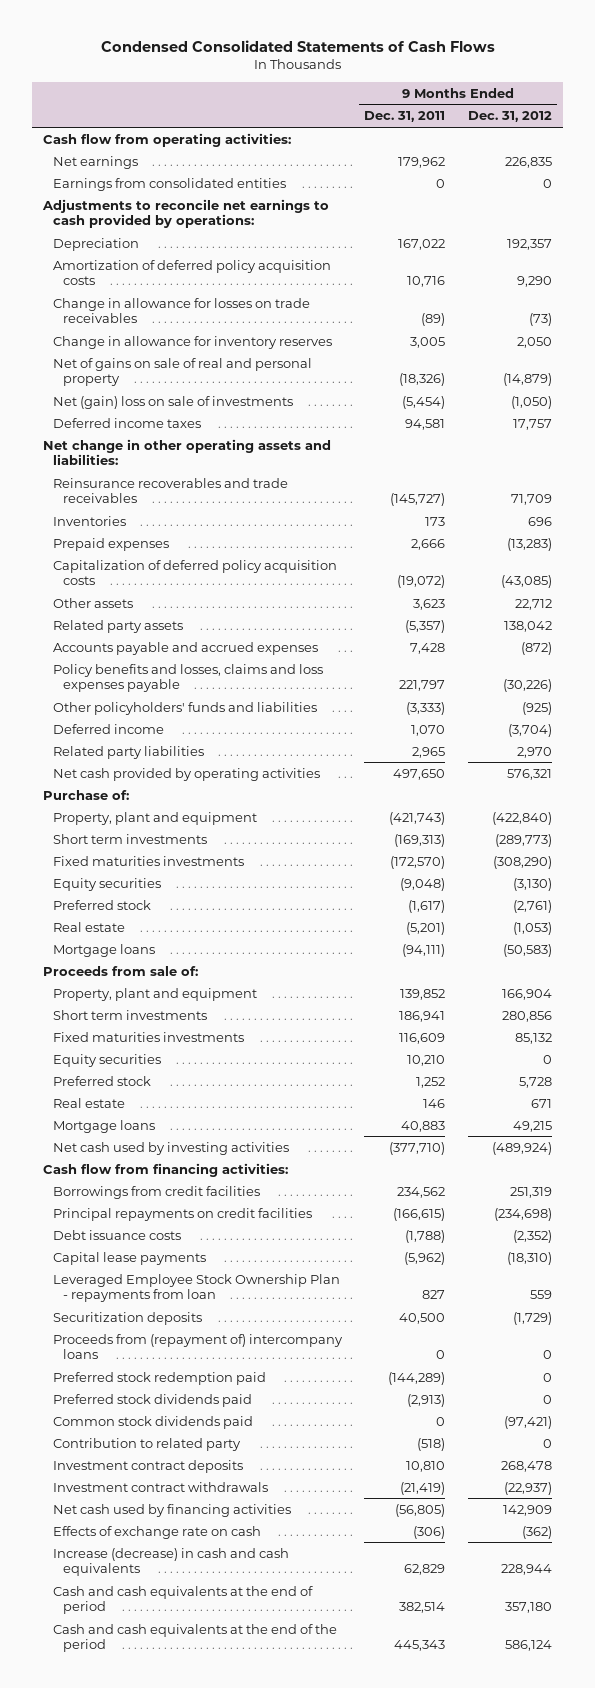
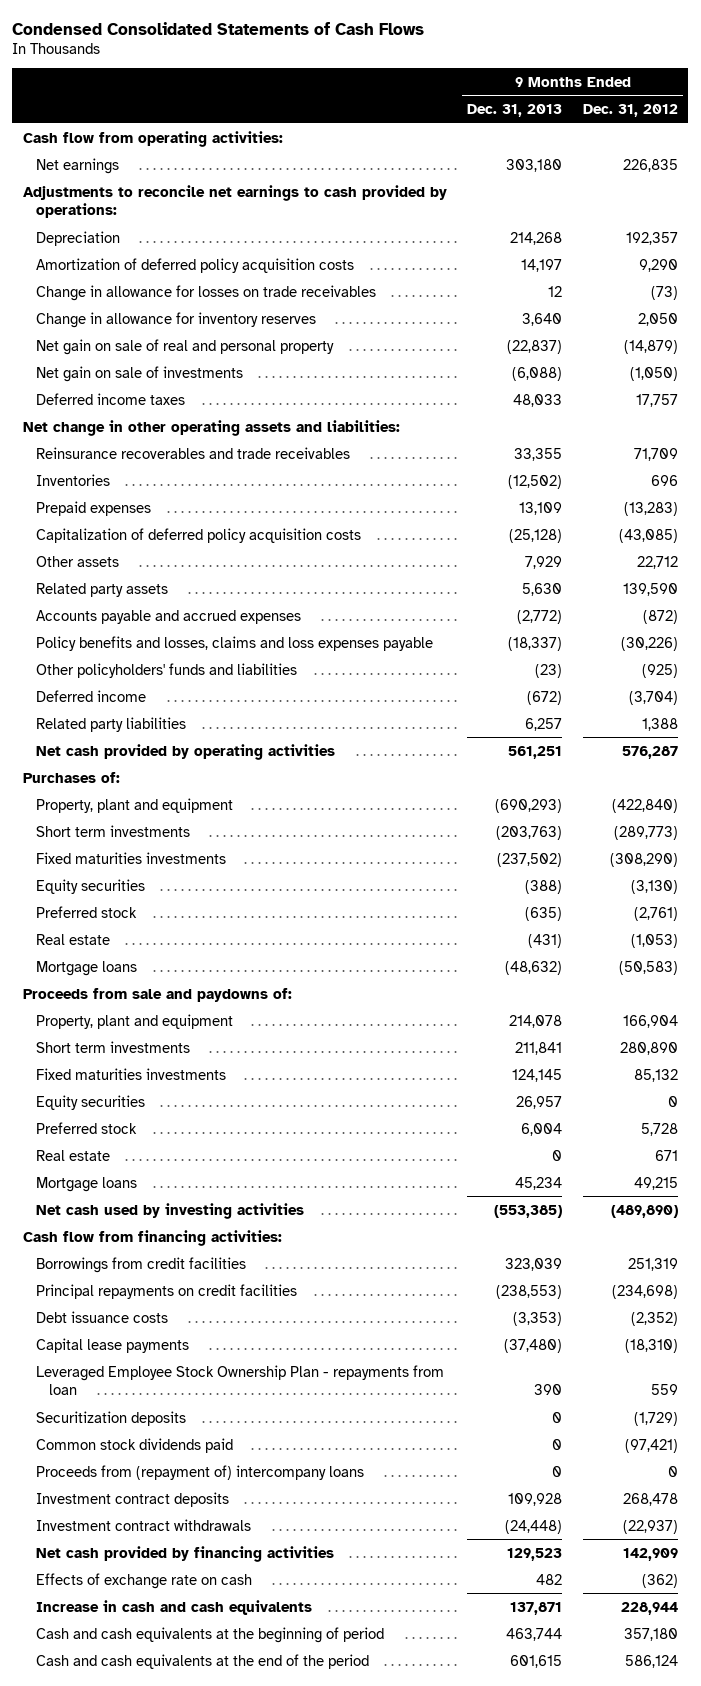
- | 9 Months Ended Dec. 31, 2011 | 9 Months Ended Dec. 31, 2012
+ | 9 Months Ended Dec. 31, 2013 | 9 Months Ended Dec. 31, 2012
- Earnings from consolidated entities | 0 | 0
- Net of gains on sale of real and personal property | (18,326) | (14,879)
- Net (gain) loss on sale of investments | (5,454) | (1,050)
+ Net gain on sale of real and personal property | (22,837) | (14,879)
+ Net gain on sale of investments | (6,088) | (1,050)
- Related party assets | (5,357) | 138,042
+ Related party assets | 5,630 | 139,590
- Related party liabilities | 2,965 | 2,970
- Net cash provided by operating activities | 497,650 | 576,321
- Purchase of:
+ Related party liabilities | 6,257 | 1,388
+ Net cash provided by operating activities | 561,251 | 576,287
+ Purchases of:
- Proceeds from sale of:
+ Proceeds from sale and paydowns of:
- Short term investments | 186,941 | 280,856
+ Short term investments | 211,841 | 280,890
- Net cash used by investing activities | (377,710) | (489,924)
+ Net cash used by investing activities | (553,385) | (489,890)
- Preferred stock redemption paid | (144,289) | 0
- Preferred stock dividends paid | (2,913) | 0
- Contribution to related party | (518) | 0
moved down: Proceeds from (repayment of) intercompany loans | 0 | 0
- Net cash used by financing activities | (56,805) | 142,909
+ Net cash provided by financing activities | 129,523 | 142,909
- Increase (decrease) in cash and cash equivalents | 62,829 | 228,944
- Cash and cash equivalents at the end of period | 382,514 | 357,180
+ Increase in cash and cash equivalents | 137,871 | 228,944
+ Cash and cash equivalents at the beginning of period | 463,744 | 357,180

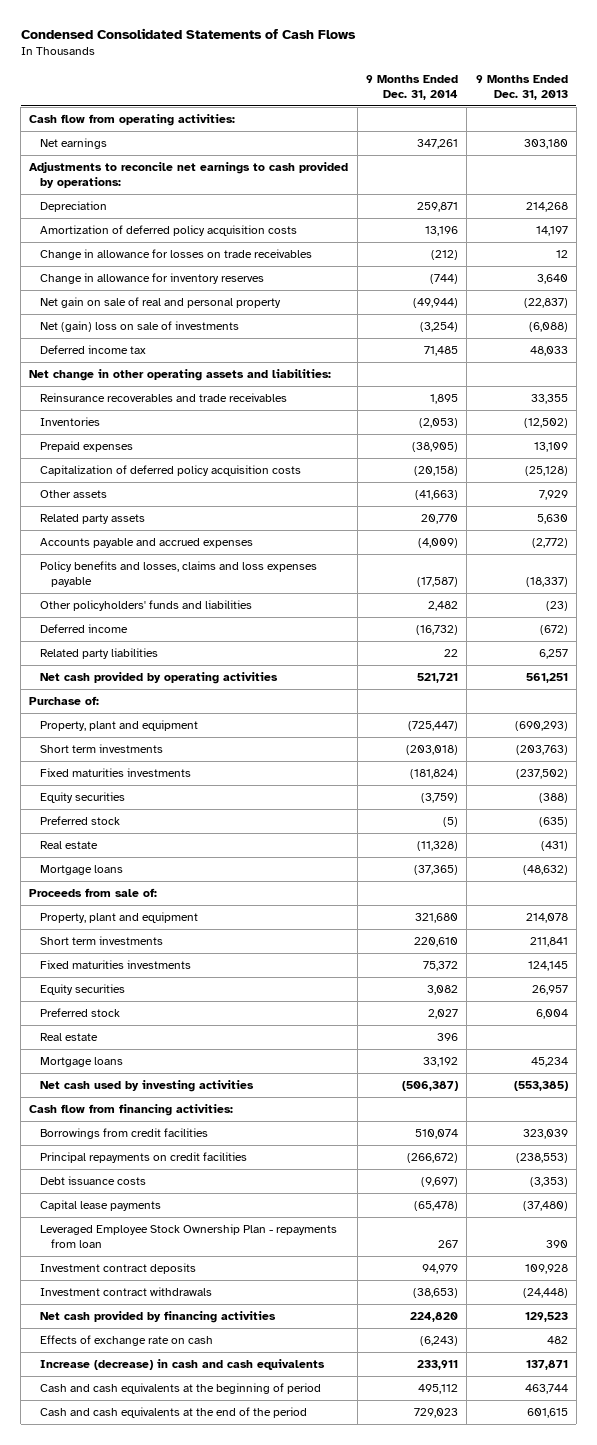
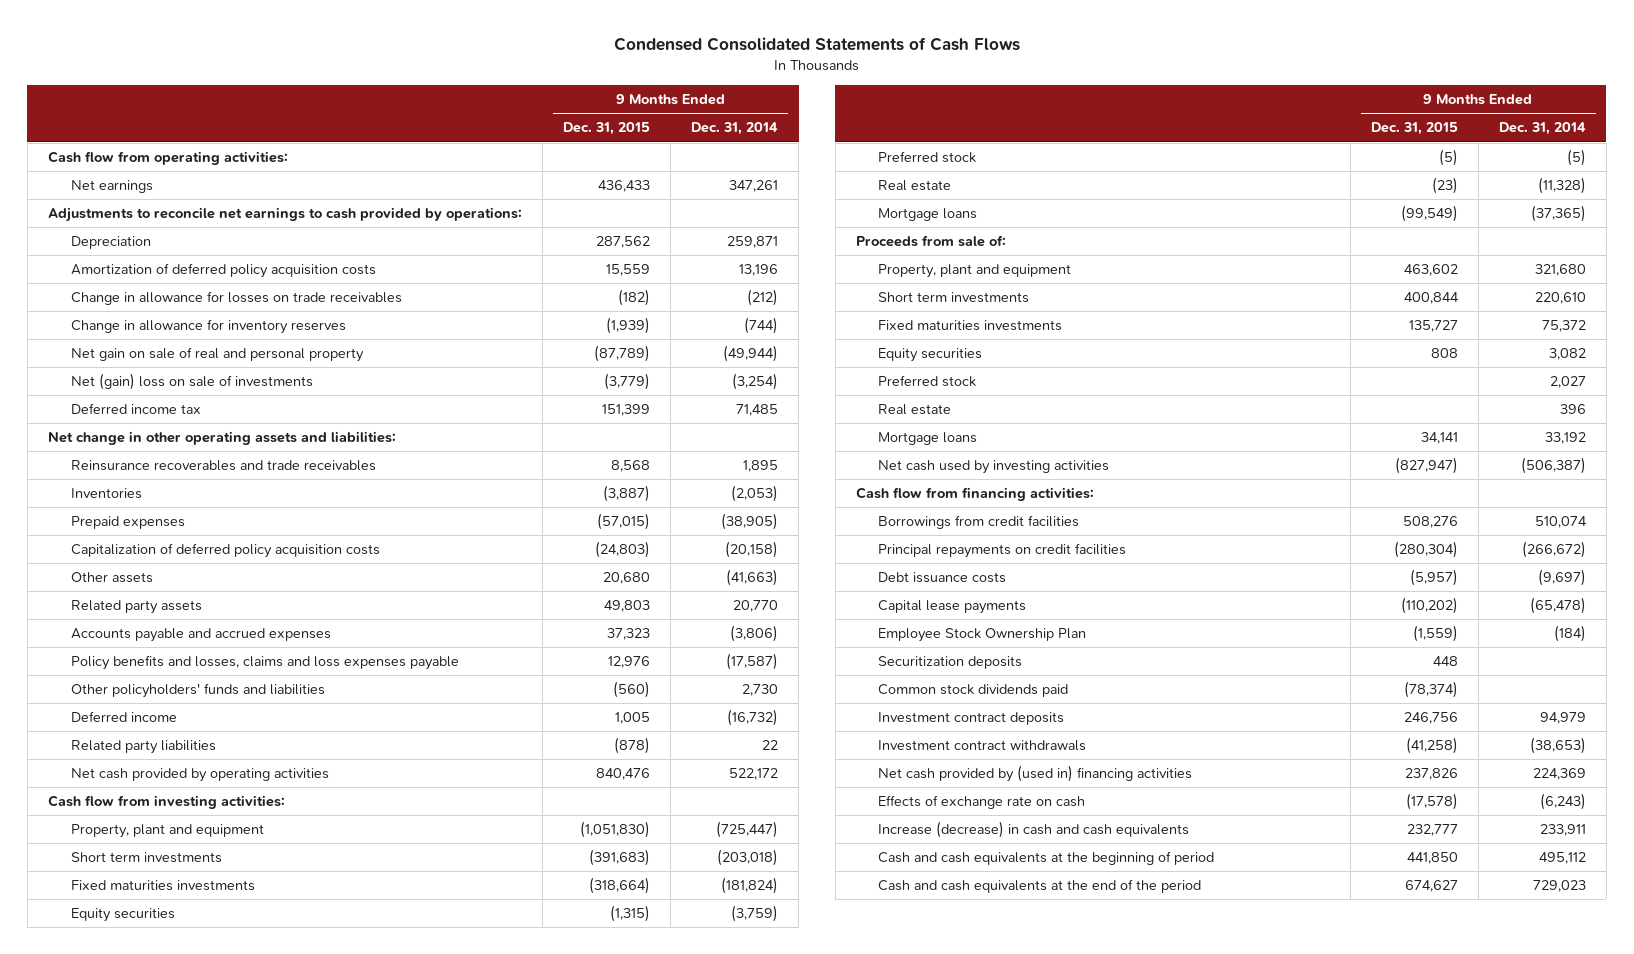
- | 9 Months Ended Dec. 31, 2014 | 9 Months Ended Dec. 31, 2013
+ | 9 Months Ended Dec. 31, 2015 | 9 Months Ended Dec. 31, 2014
- Accounts payable and accrued expenses | (4,009) | (2,772)
+ Accounts payable and accrued expenses | 37,323 | (3,806)
- Other policyholders' funds and liabilities | 2,482 | (23)
+ Other policyholders' funds and liabilities | (560) | 2,730
- Net cash provided by operating activities | 521,721 | 561,251
- Purchase of:
+ Net cash provided by operating activities | 840,476 | 522,172
+ Cash flow from investing activities:
- Leveraged Employee Stock Ownership Plan - repayments from loan | 267 | 390
+ Employee Stock Ownership Plan | (1,559) | (184)
+ Securitization deposits | 448 |
+ Common stock dividends paid | (78,374) |
- Net cash provided by financing activities | 224,820 | 129,523
+ Net cash provided by (used in) financing activities | 237,826 | 224,369

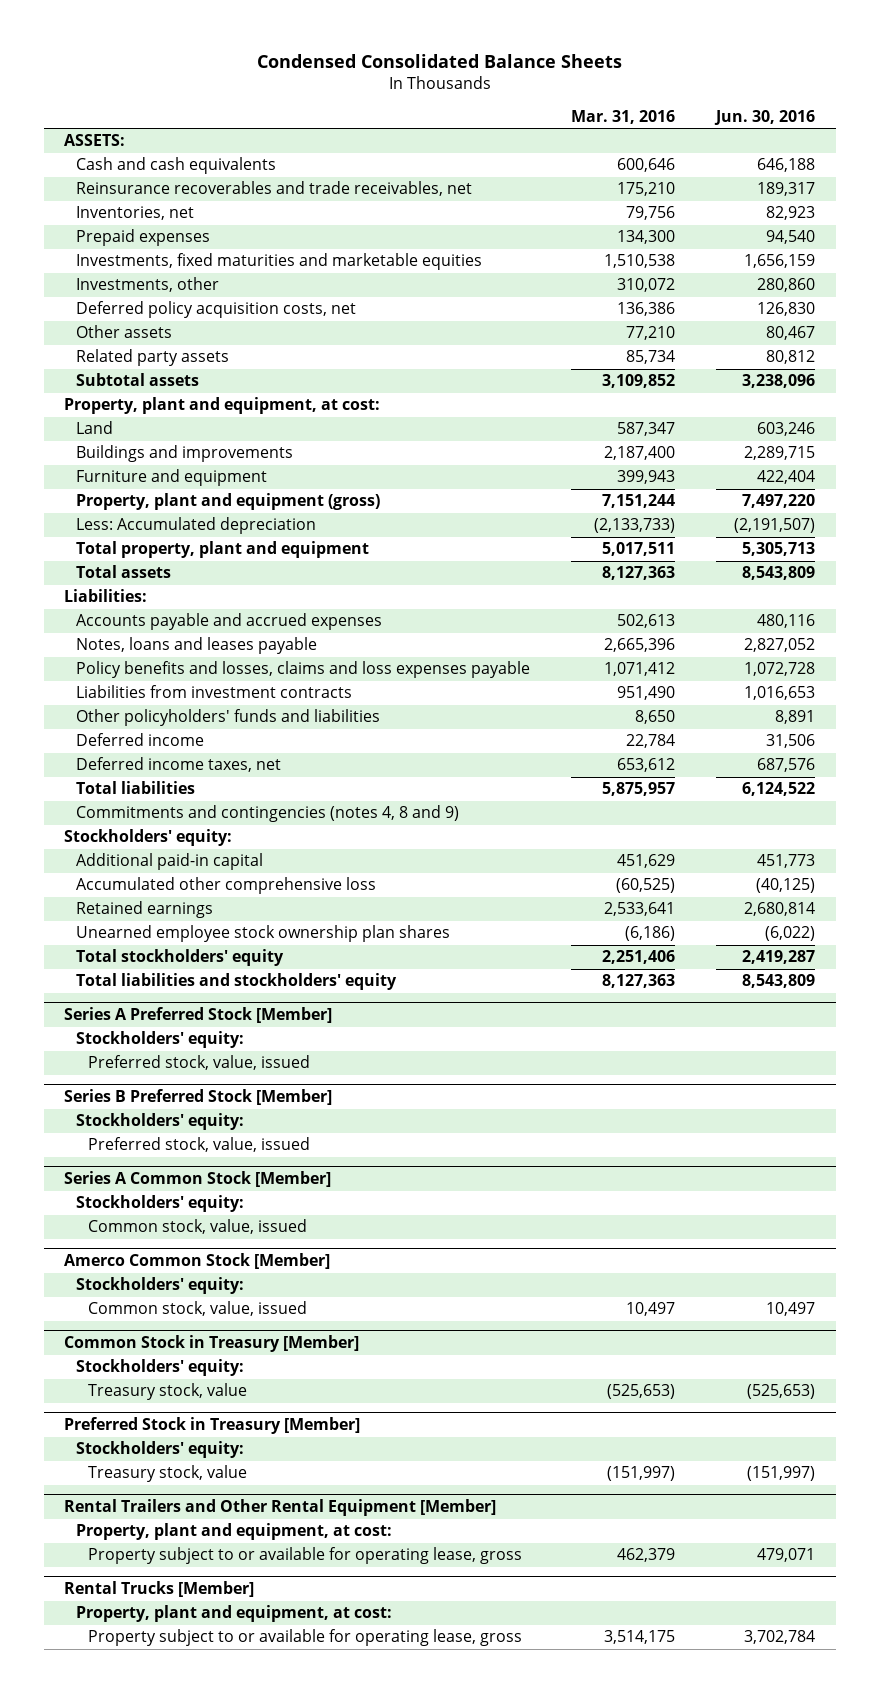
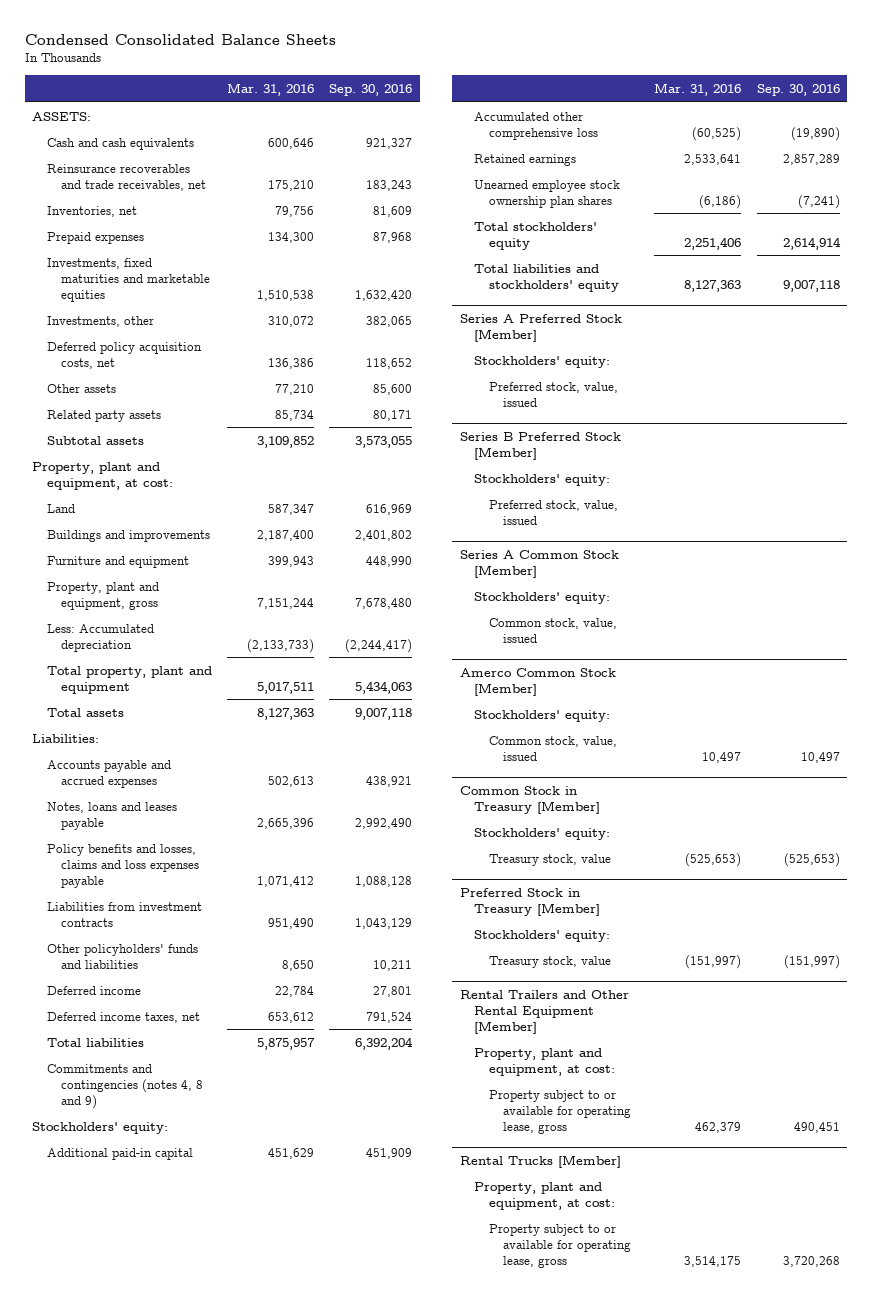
- | Mar. 31, 2016 | Jun. 30, 2016
+ | Mar. 31, 2016 | Sep. 30, 2016
- Property, plant and equipment (gross) | 7,151,244 | 7,497,220
+ Property, plant and equipment, gross | 7,151,244 | 7,678,480

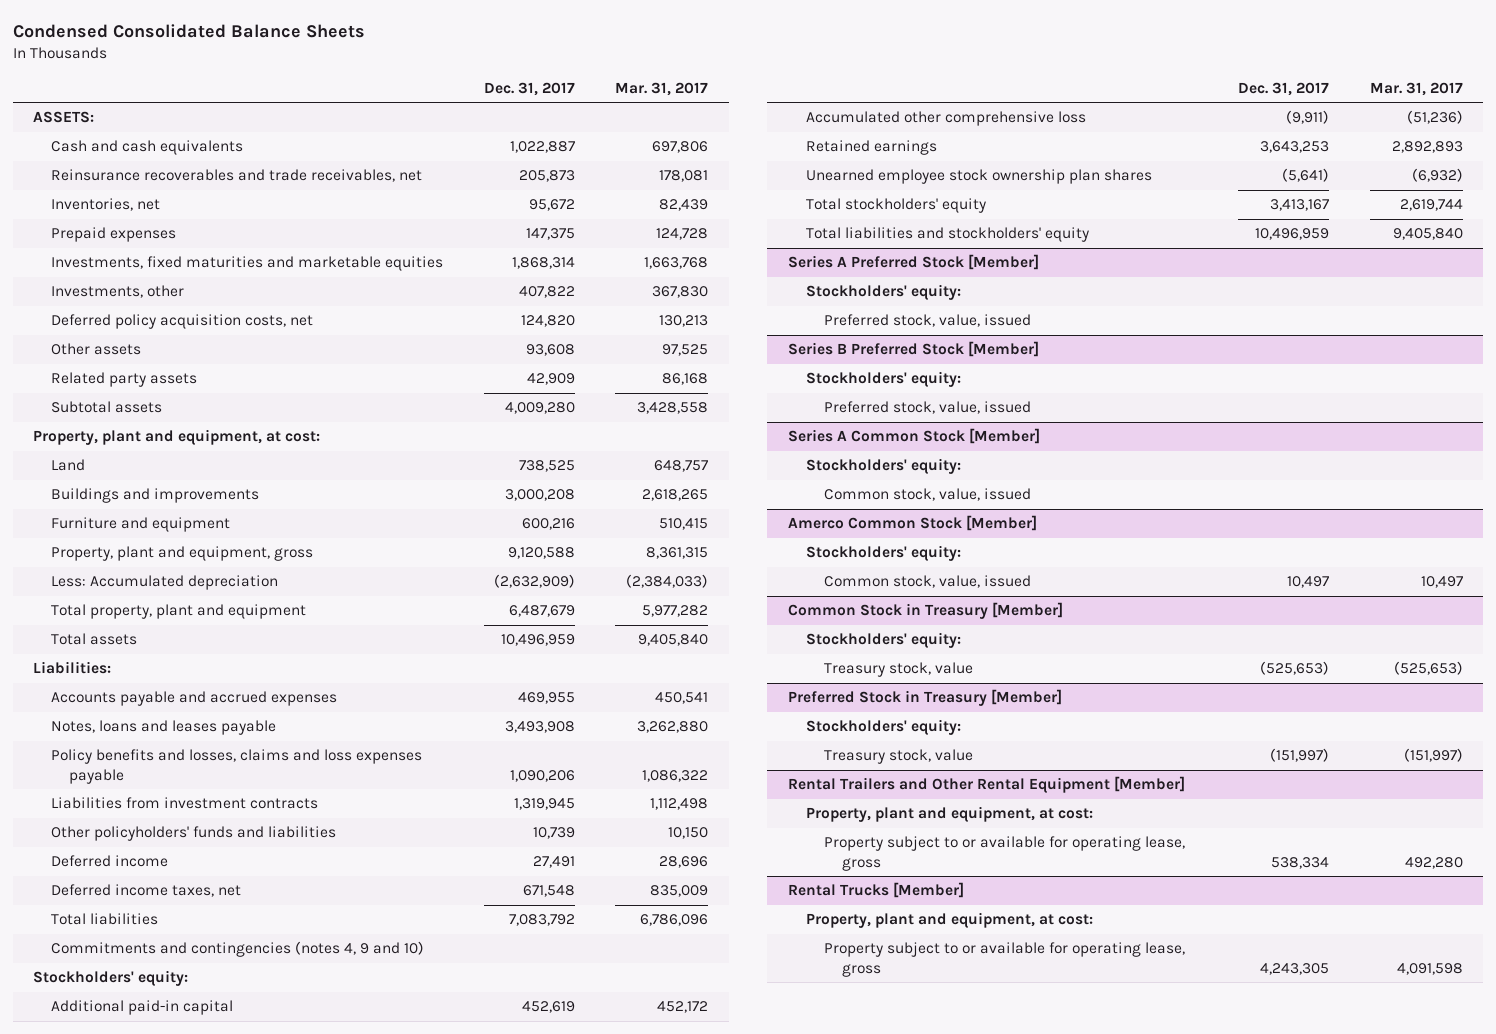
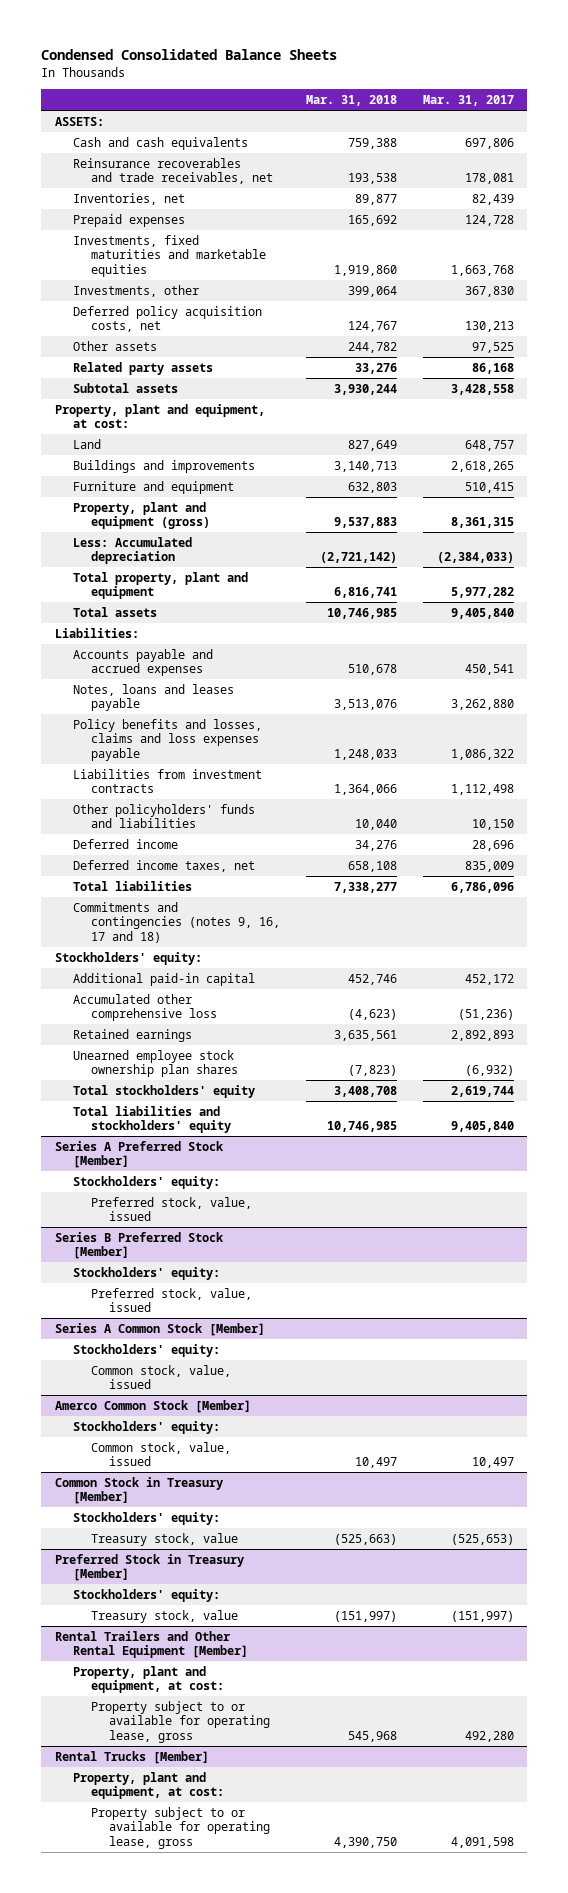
- | Dec. 31, 2017 | Mar. 31, 2017
+ | Mar. 31, 2018 | Mar. 31, 2017
- Property, plant and equipment, gross | 9,120,588 | 8,361,315
+ Property, plant and equipment (gross) | 9,537,883 | 8,361,315
- Commitments and contingencies (notes 4, 9 and 10)
+ Commitments and contingencies (notes 9, 16, 17 and 18)

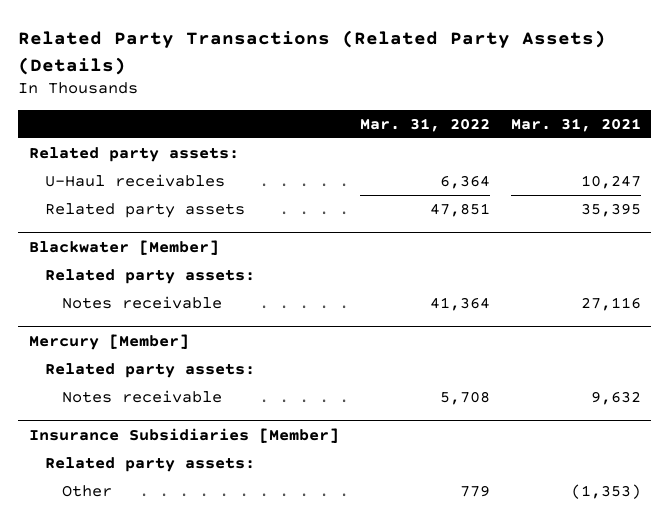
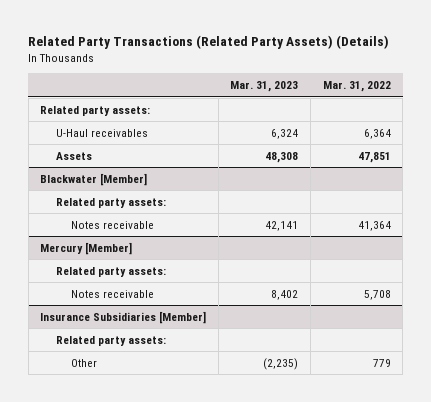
- | Mar. 31, 2022 | Mar. 31, 2021
+ | Mar. 31, 2023 | Mar. 31, 2022
- Related party assets | 47,851 | 35,395
+ Assets | 48,308 | 47,851

